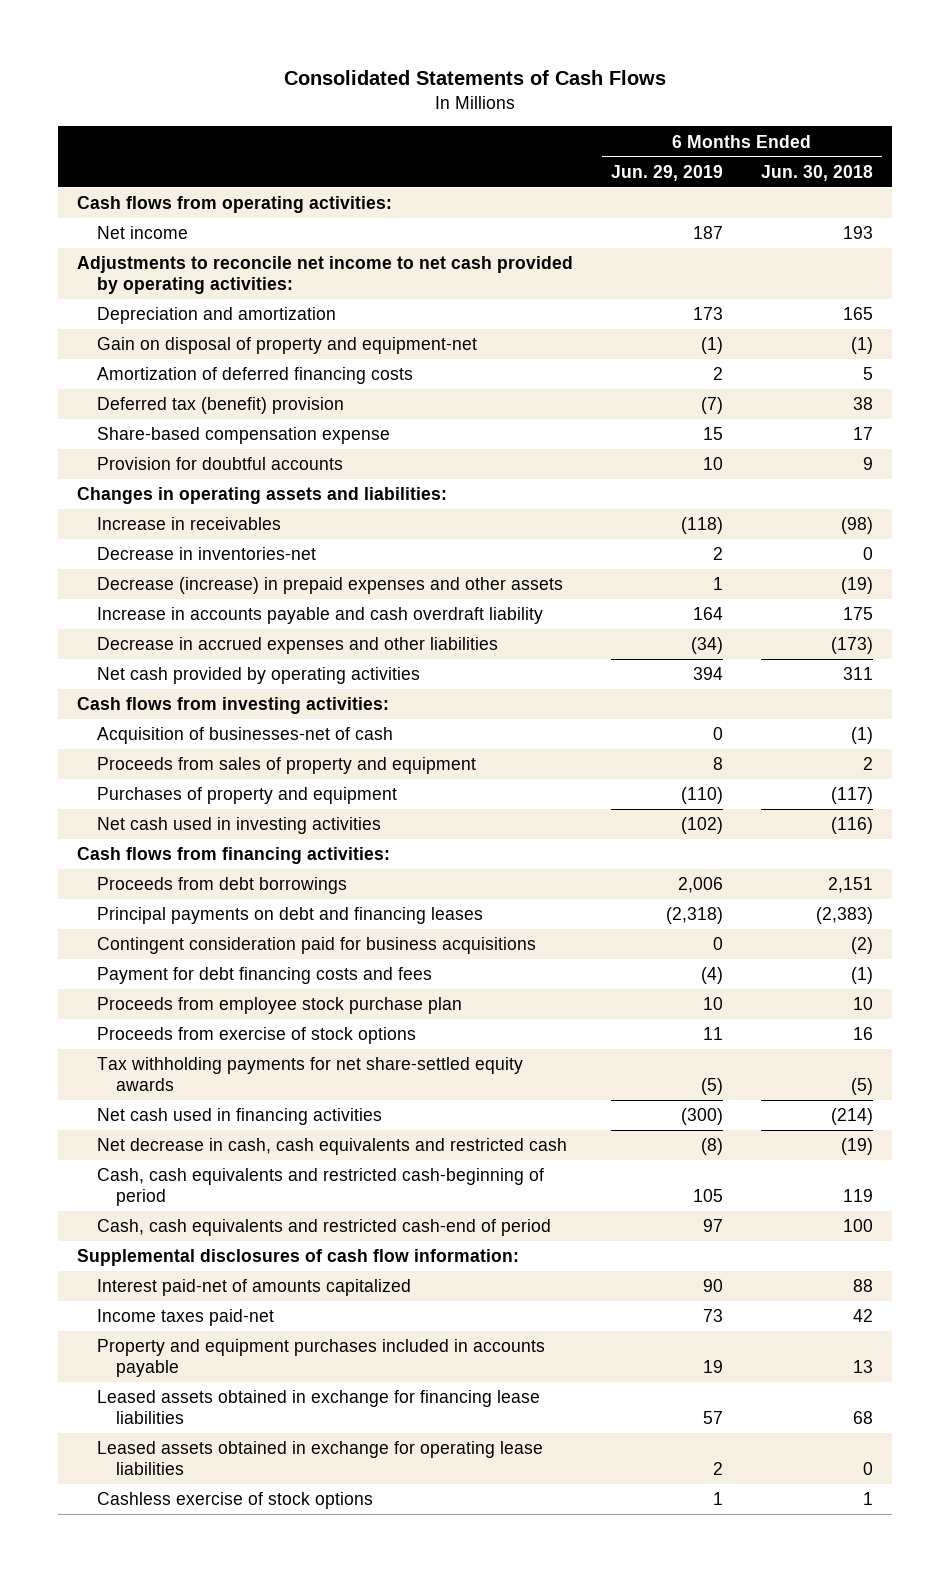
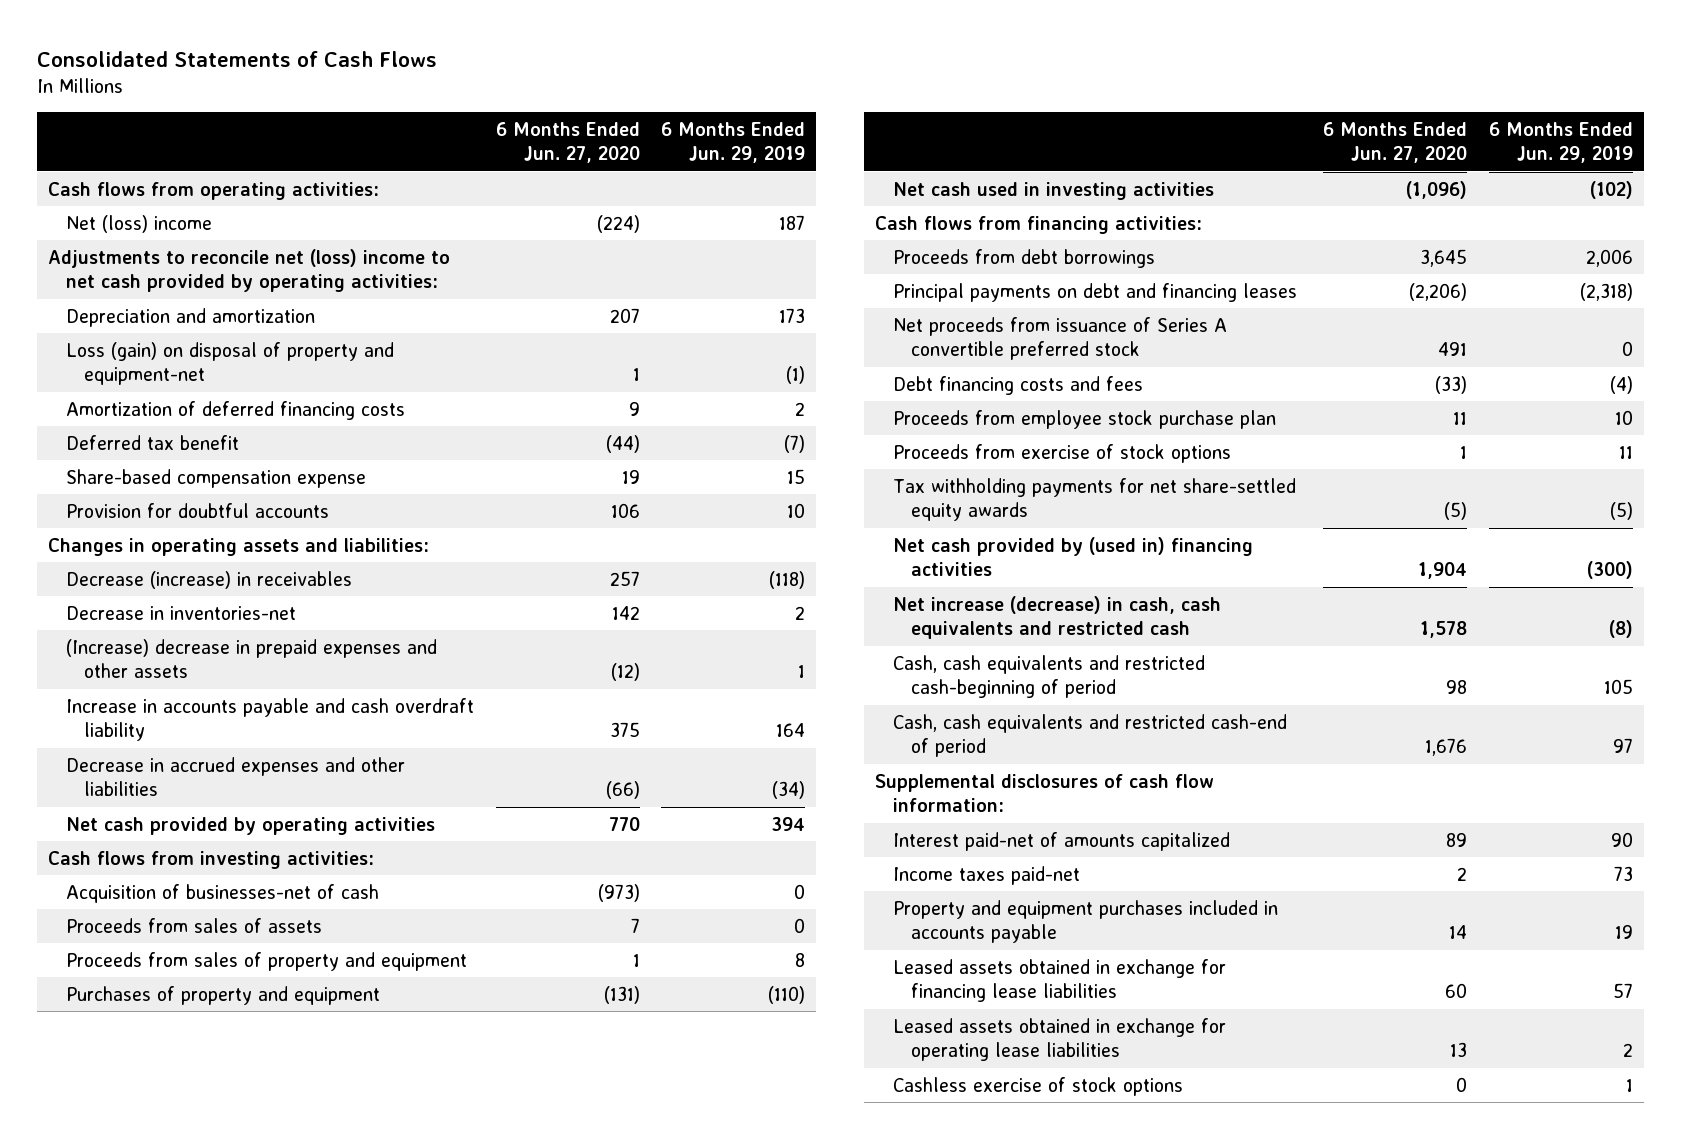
- | 6 Months Ended Jun. 29, 2019 | 6 Months Ended Jun. 30, 2018
+ | 6 Months Ended Jun. 27, 2020 | 6 Months Ended Jun. 29, 2019
- Net income | 187 | 193
- Adjustments to reconcile net income to net cash provided by operating activities:
+ Net (loss) income | (224) | 187
+ Adjustments to reconcile net (loss) income to net cash provided by operating activities:
- Gain on disposal of property and equipment-net | (1) | (1)
+ Loss (gain) on disposal of property and equipment-net | 1 | (1)
- Deferred tax (benefit) provision | (7) | 38
+ Deferred tax benefit | (44) | (7)
- Increase in receivables | (118) | (98)
+ Decrease (increase) in receivables | 257 | (118)
- Decrease (increase) in prepaid expenses and other assets | 1 | (19)
+ (Increase) decrease in prepaid expenses and other assets | (12) | 1
+ Proceeds from sales of assets | 7 | 0
- Contingent consideration paid for business acquisitions | 0 | (2)
- Payment for debt financing costs and fees | (4) | (1)
+ Net proceeds from issuance of Series A convertible preferred stock | 491 | 0
+ Debt financing costs and fees | (33) | (4)
- Net cash used in financing activities | (300) | (214)
- Net decrease in cash, cash equivalents and restricted cash | (8) | (19)
+ Net cash provided by (used in) financing activities | 1,904 | (300)
+ Net increase (decrease) in cash, cash equivalents and restricted cash | 1,578 | (8)

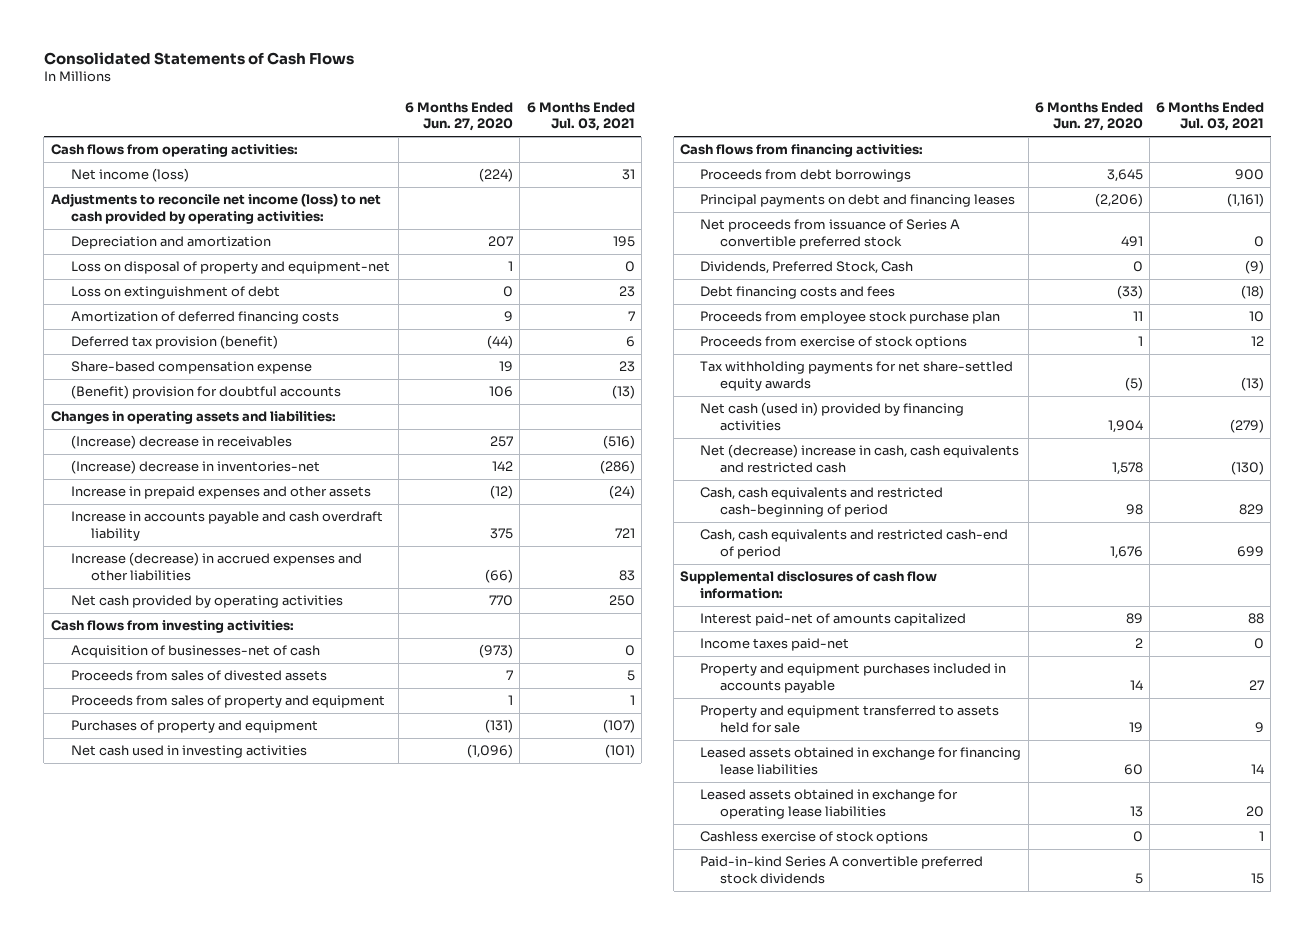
- | 6 Months Ended Jun. 27, 2020 | 6 Months Ended Jun. 29, 2019
+ | 6 Months Ended Jun. 27, 2020 | 6 Months Ended Jul. 03, 2021
- Net (loss) income | (224) | 187
- Adjustments to reconcile net (loss) income to net cash provided by operating activities:
+ Net income (loss) | (224) | 31
+ Adjustments to reconcile net income (loss) to net cash provided by operating activities:
- Loss (gain) on disposal of property and equipment-net | 1 | (1)
+ Loss on disposal of property and equipment-net | 1 | 0
+ Loss on extinguishment of debt | 0 | 23
- Deferred tax benefit | (44) | (7)
+ Deferred tax provision (benefit) | (44) | 6
- Provision for doubtful accounts | 106 | 10
+ (Benefit) provision for doubtful accounts | 106 | (13)
- Decrease (increase) in receivables | 257 | (118)
- Decrease in inventories-net | 142 | 2
- (Increase) decrease in prepaid expenses and other assets | (12) | 1
+ (Increase) decrease in receivables | 257 | (516)
+ (Increase) decrease in inventories-net | 142 | (286)
+ Increase in prepaid expenses and other assets | (12) | (24)
- Decrease in accrued expenses and other liabilities | (66) | (34)
+ Increase (decrease) in accrued expenses and other liabilities | (66) | 83
- Proceeds from sales of assets | 7 | 0
+ Proceeds from sales of divested assets | 7 | 5
+ Dividends, Preferred Stock, Cash | 0 | (9)
- Net cash provided by (used in) financing activities | 1,904 | (300)
- Net increase (decrease) in cash, cash equivalents and restricted cash | 1,578 | (8)
+ Net cash (used in) provided by financing activities | 1,904 | (279)
+ Net (decrease) increase in cash, cash equivalents and restricted cash | 1,578 | (130)
+ Property and equipment transferred to assets held for sale | 19 | 9
+ Paid-in-kind Series A convertible preferred stock dividends | 5 | 15

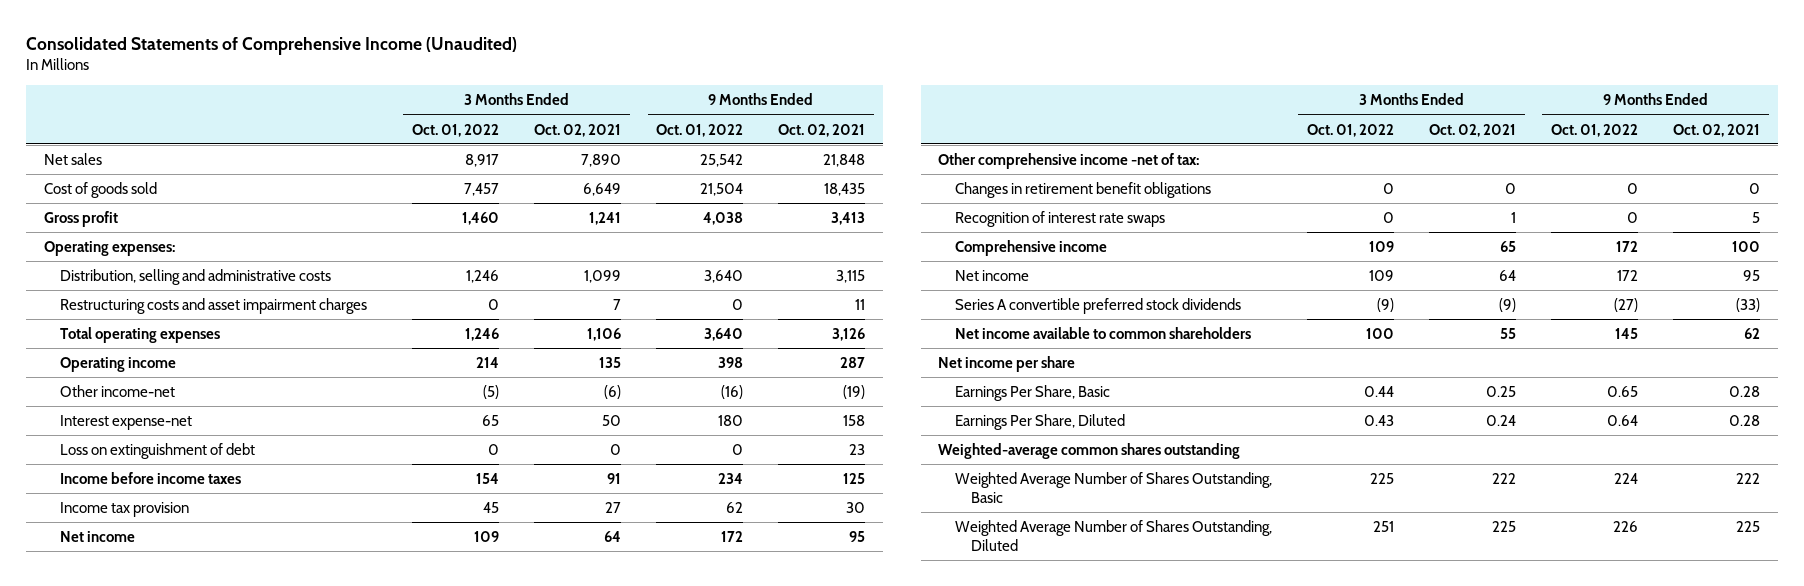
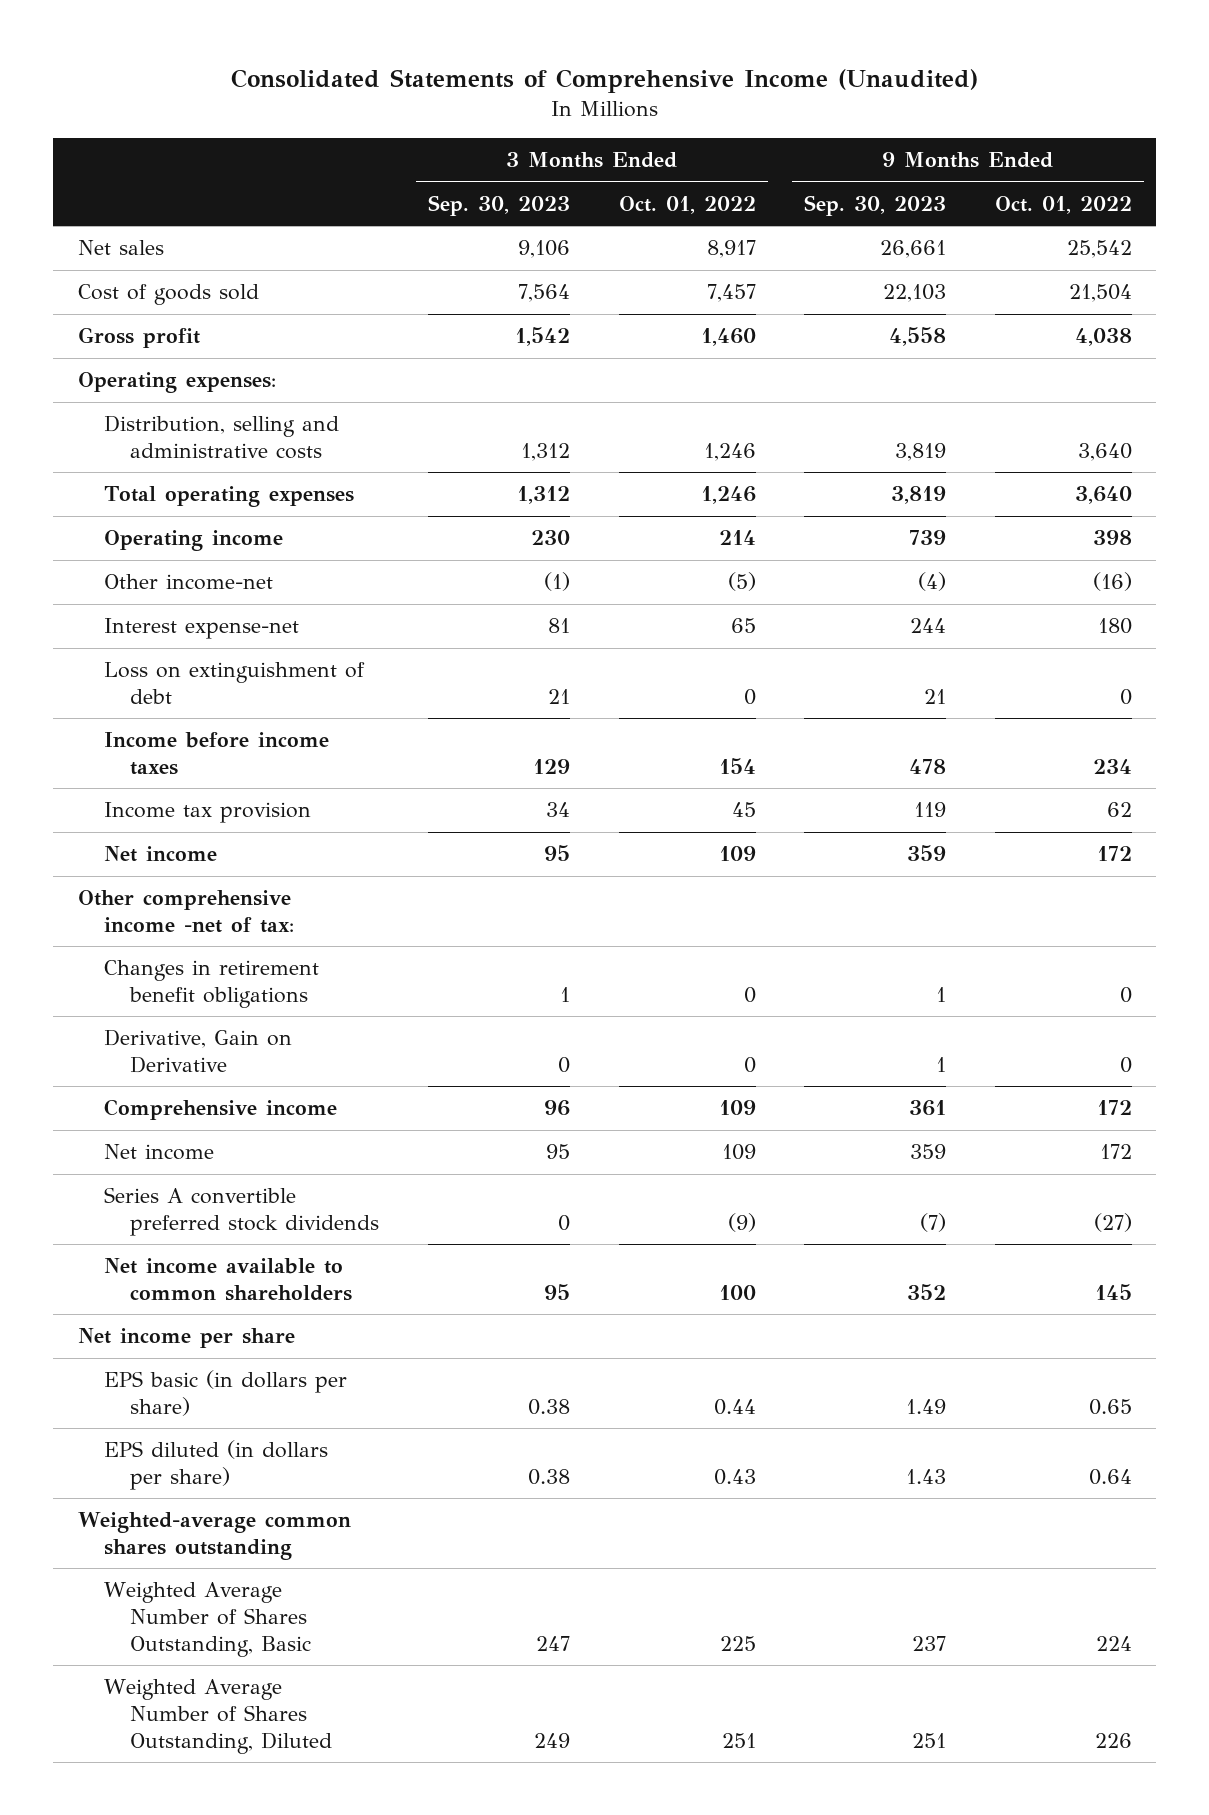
- | 3 Months Ended Oct. 01, 2022 | 3 Months Ended Oct. 02, 2021 | 9 Months Ended Oct. 01, 2022 | 9 Months Ended Oct. 02, 2021
+ | 3 Months Ended Sep. 30, 2023 | 3 Months Ended Oct. 01, 2022 | 9 Months Ended Sep. 30, 2023 | 9 Months Ended Oct. 01, 2022
- Restructuring costs and asset impairment charges | 0 | 7 | 0 | 11
- Recognition of interest rate swaps | 0 | 1 | 0 | 5
+ Derivative, Gain on Derivative | 0 | 0 | 1 | 0
- Earnings Per Share, Basic | 0.44 | 0.25 | 0.65 | 0.28
- Earnings Per Share, Diluted | 0.43 | 0.24 | 0.64 | 0.28
+ EPS basic (in dollars per share) | 0.38 | 0.44 | 1.49 | 0.65
+ EPS diluted (in dollars per share) | 0.38 | 0.43 | 1.43 | 0.64

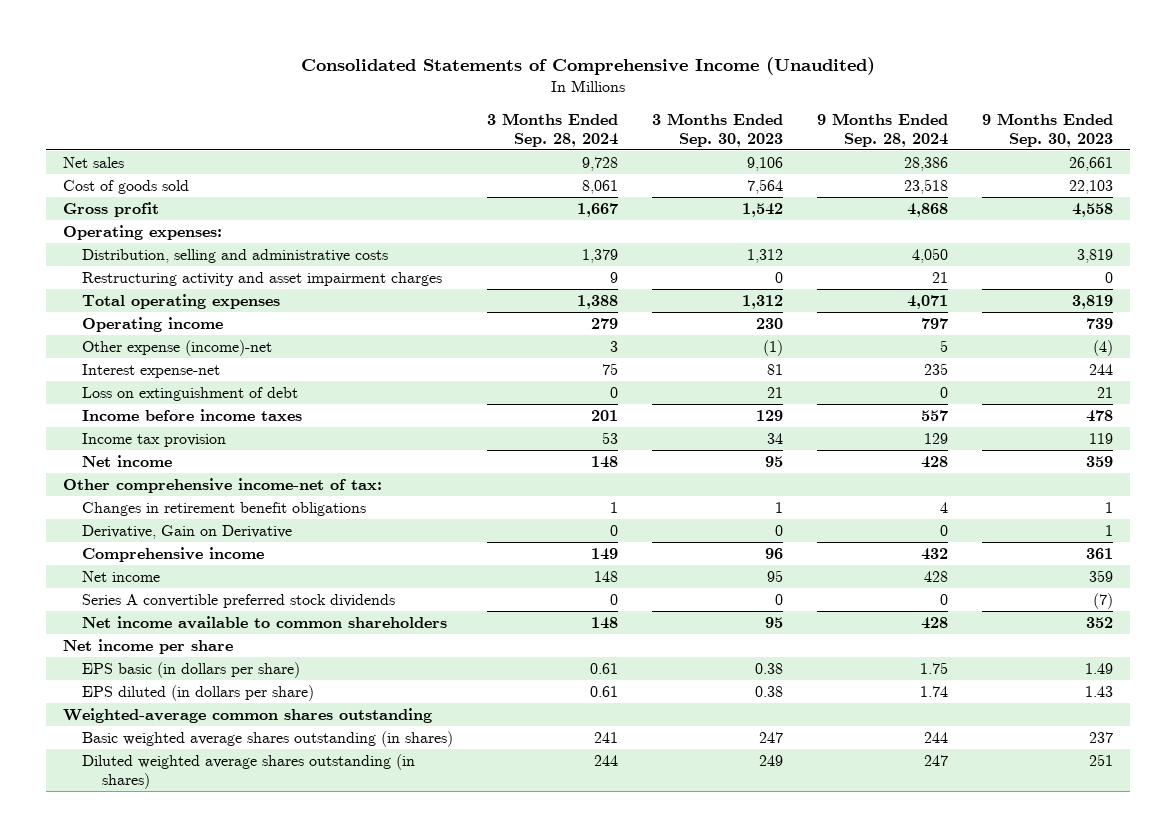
- | 3 Months Ended Sep. 30, 2023 | 3 Months Ended Oct. 01, 2022 | 9 Months Ended Sep. 30, 2023 | 9 Months Ended Oct. 01, 2022
+ | 3 Months Ended Sep. 28, 2024 | 3 Months Ended Sep. 30, 2023 | 9 Months Ended Sep. 28, 2024 | 9 Months Ended Sep. 30, 2023
+ Restructuring activity and asset impairment charges | 9 | 0 | 21 | 0
- Other income-net | (1) | (5) | (4) | (16)
+ Other expense (income)-net | 3 | (1) | 5 | (4)
- Other comprehensive income -net of tax:
+ Other comprehensive income-net of tax:
- Weighted Average Number of Shares Outstanding, Basic | 247 | 225 | 237 | 224
- Weighted Average Number of Shares Outstanding, Diluted | 249 | 251 | 251 | 226
+ Basic weighted average shares outstanding (in shares) | 241 | 247 | 244 | 237
+ Diluted weighted average shares outstanding (in shares) | 244 | 249 | 247 | 251

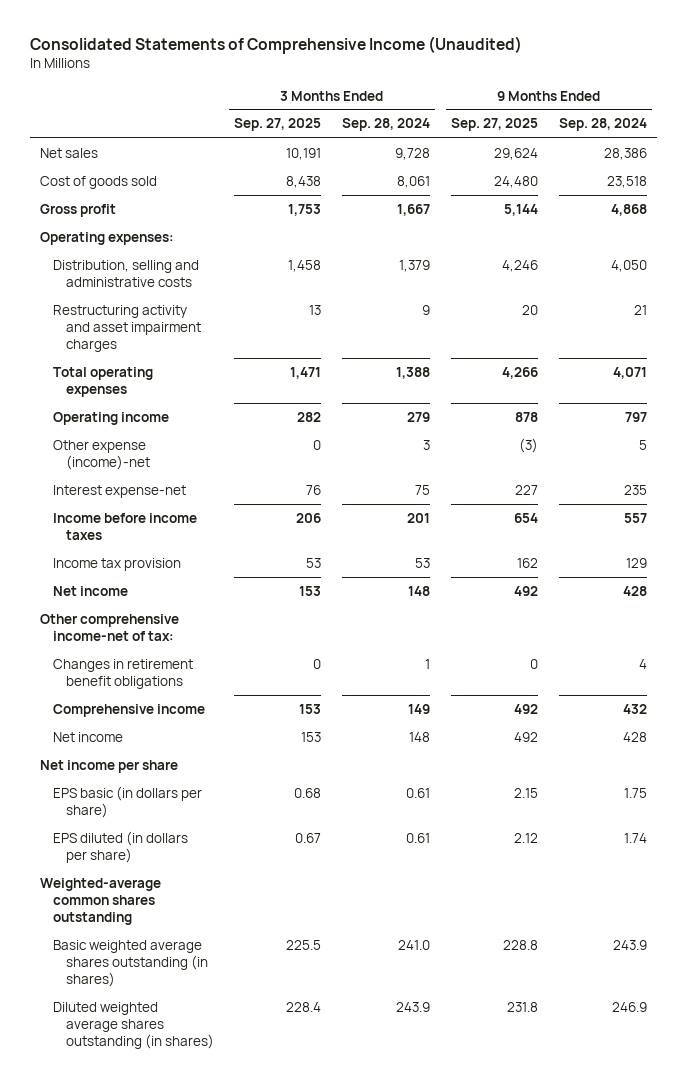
- | 3 Months Ended Sep. 28, 2024 | 3 Months Ended Sep. 30, 2023 | 9 Months Ended Sep. 28, 2024 | 9 Months Ended Sep. 30, 2023
+ | 3 Months Ended Sep. 27, 2025 | 3 Months Ended Sep. 28, 2024 | 9 Months Ended Sep. 27, 2025 | 9 Months Ended Sep. 28, 2024
- Loss on extinguishment of debt | 0 | 21 | 0 | 21
- Derivative, Gain on Derivative | 0 | 0 | 0 | 1
- Series A convertible preferred stock dividends | 0 | 0 | 0 | (7)
- Net income available to common shareholders | 148 | 95 | 428 | 352
- Basic weighted average shares outstanding (in shares) | 241 | 247 | 244 | 237
- Diluted weighted average shares outstanding (in shares) | 244 | 249 | 247 | 251
+ Basic weighted average shares outstanding (in shares) | 225.5 | 241.0 | 228.8 | 243.9
+ Diluted weighted average shares outstanding (in shares) | 228.4 | 243.9 | 231.8 | 246.9

